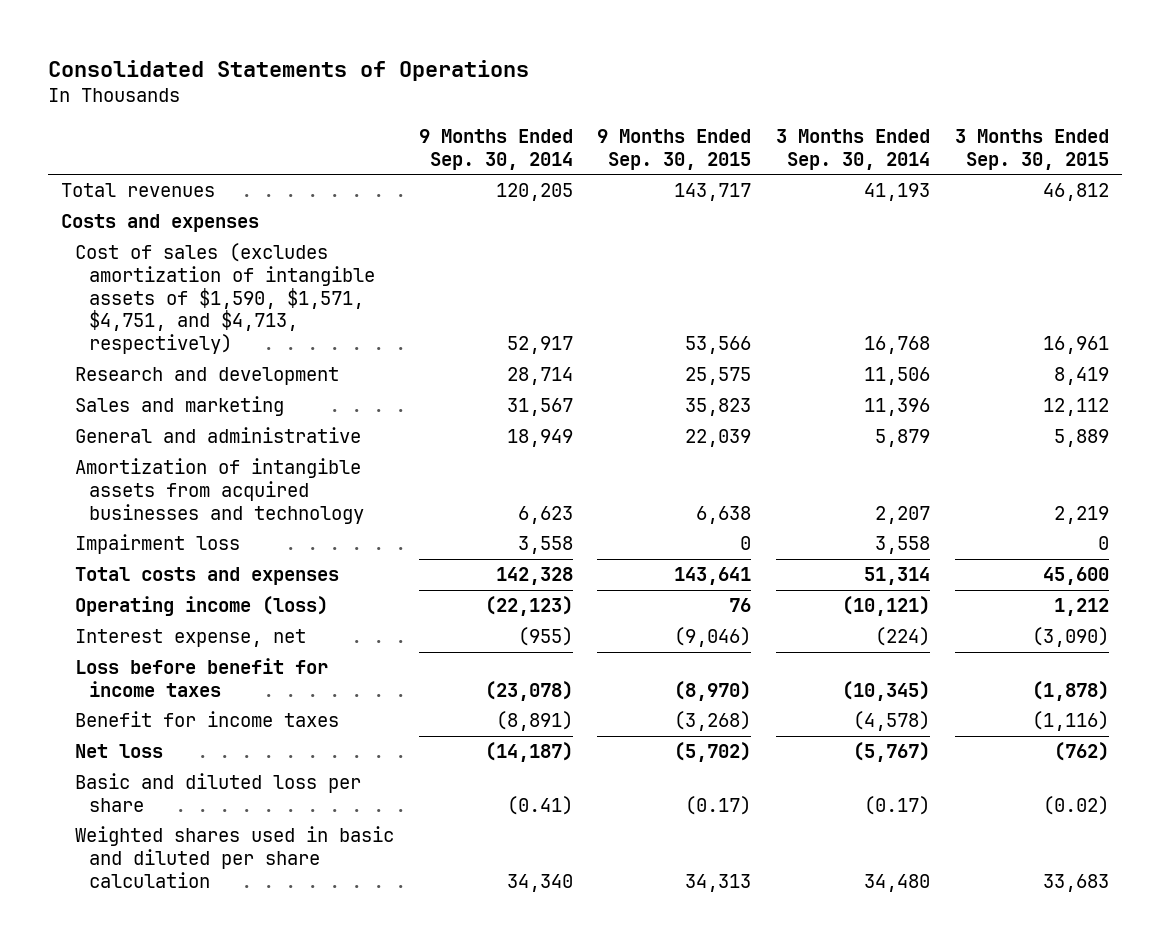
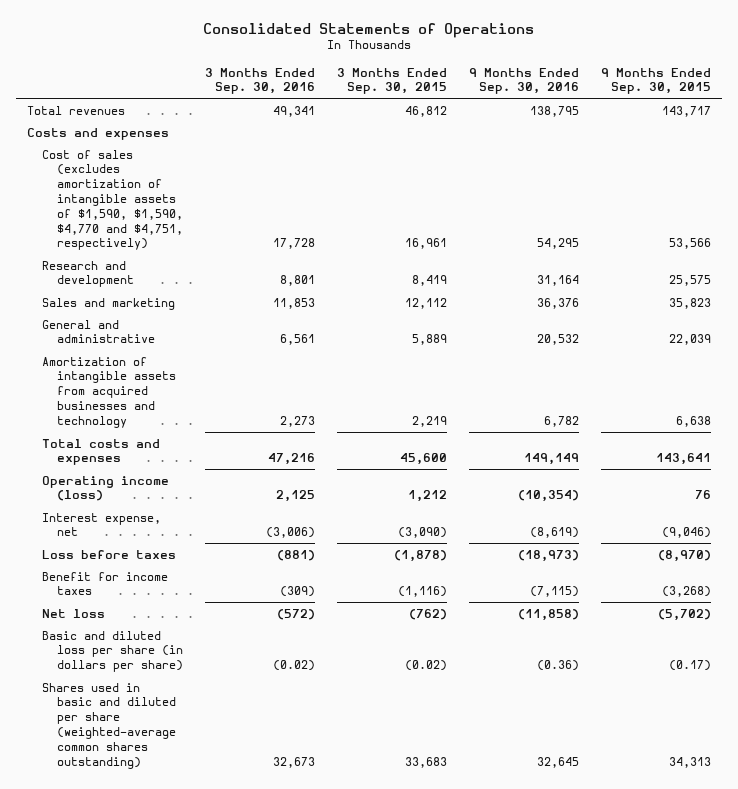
- | 9 Months Ended Sep. 30, 2014 | 9 Months Ended Sep. 30, 2015 | 3 Months Ended Sep. 30, 2014 | 3 Months Ended Sep. 30, 2015
+ | 3 Months Ended Sep. 30, 2016 | 3 Months Ended Sep. 30, 2015 | 9 Months Ended Sep. 30, 2016 | 9 Months Ended Sep. 30, 2015
- Cost of sales (excludes amortization of intangible assets of $1,590, $1,571, $4,751, and $4,713, respectively) | 52,917 | 53,566 | 16,768 | 16,961
+ Cost of sales (excludes amortization of intangible assets of $1,590, $1,590, $4,770 and $4,751, respectively) | 17,728 | 16,961 | 54,295 | 53,566
- Impairment loss | 3,558 | 0 | 3,558 | 0
- Loss before benefit for income taxes | (23,078) | (8,970) | (10,345) | (1,878)
+ Loss before taxes | (881) | (1,878) | (18,973) | (8,970)
- Basic and diluted loss per share | (0.41) | (0.17) | (0.17) | (0.02)
- Weighted shares used in basic and diluted per share calculation | 34,340 | 34,313 | 34,480 | 33,683
+ Basic and diluted loss per share (in dollars per share) | (0.02) | (0.02) | (0.36) | (0.17)
+ Shares used in basic and diluted per share (weighted-average common shares outstanding) | 32,673 | 33,683 | 32,645 | 34,313

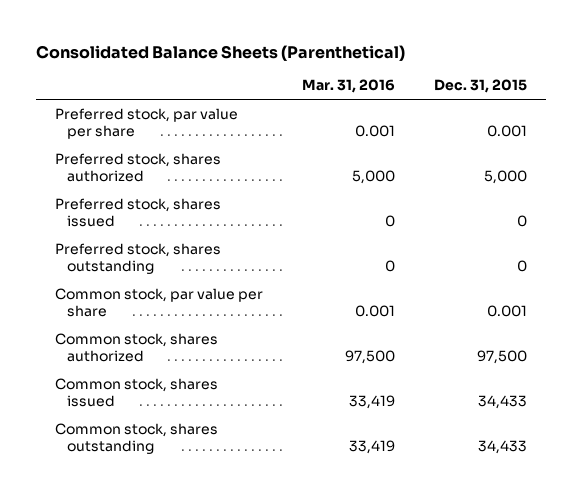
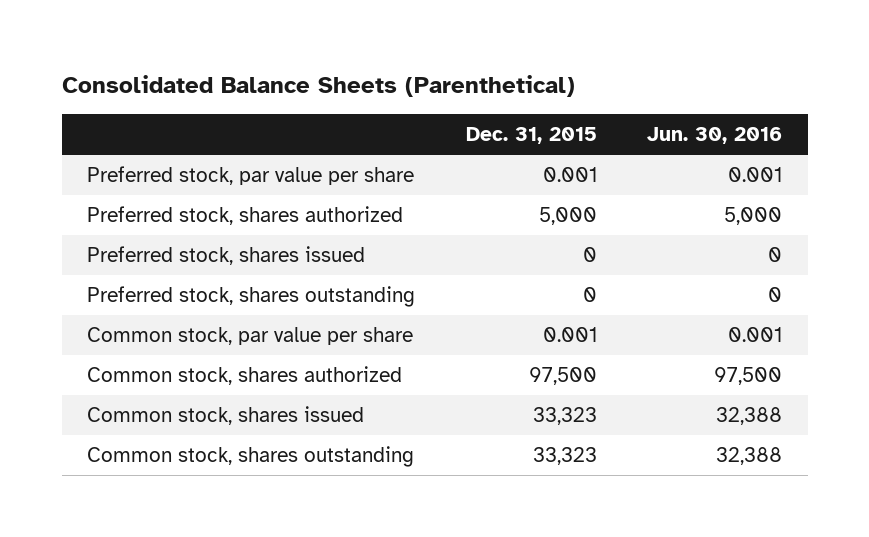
- | Mar. 31, 2016 | Dec. 31, 2015
+ | Dec. 31, 2015 | Jun. 30, 2016
- Common stock, shares issued | 33,419 | 34,433
- Common stock, shares outstanding | 33,419 | 34,433
+ Common stock, shares issued | 33,323 | 32,388
+ Common stock, shares outstanding | 33,323 | 32,388

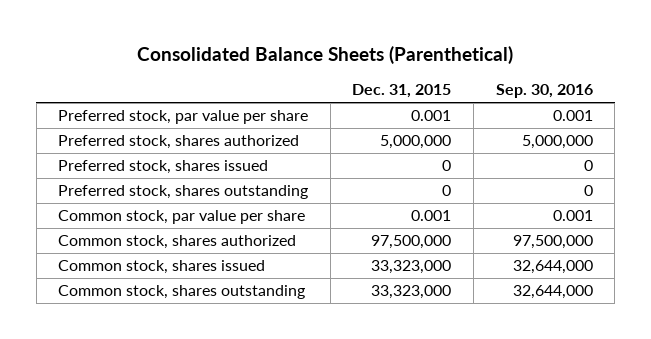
- | Dec. 31, 2015 | Jun. 30, 2016
+ | Dec. 31, 2015 | Sep. 30, 2016
- Preferred stock, shares authorized | 5,000 | 5,000
+ Preferred stock, shares authorized | 5,000,000 | 5,000,000
- Common stock, shares authorized | 97,500 | 97,500
- Common stock, shares issued | 33,323 | 32,388
- Common stock, shares outstanding | 33,323 | 32,388
+ Common stock, shares authorized | 97,500,000 | 97,500,000
+ Common stock, shares issued | 33,323,000 | 32,644,000
+ Common stock, shares outstanding | 33,323,000 | 32,644,000

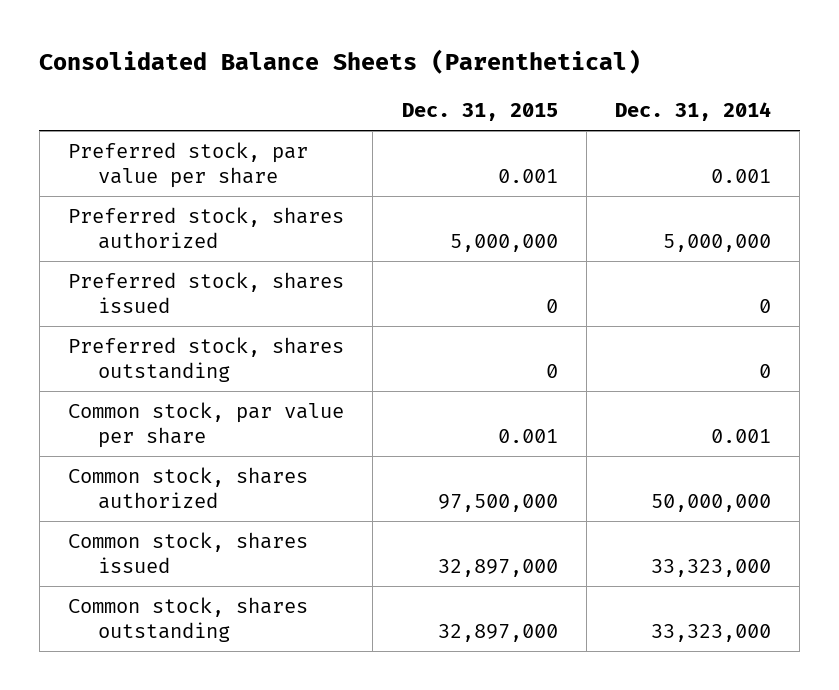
- | Dec. 31, 2015 | Sep. 30, 2016
+ | Dec. 31, 2015 | Dec. 31, 2014
- Common stock, shares issued | 33,323,000 | 32,644,000
- Common stock, shares outstanding | 33,323,000 | 32,644,000
+ Common stock, shares issued | 32,897,000 | 33,323,000
+ Common stock, shares outstanding | 32,897,000 | 33,323,000

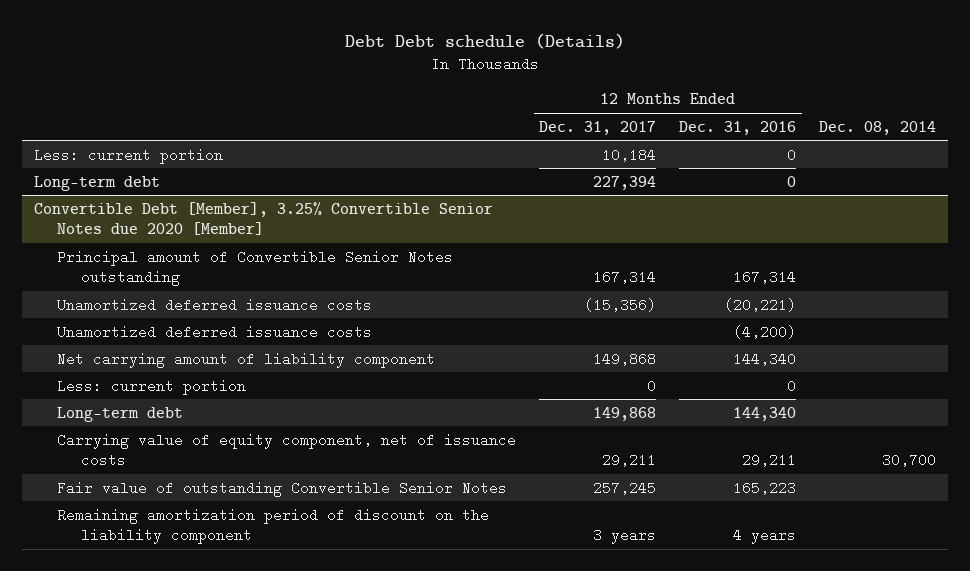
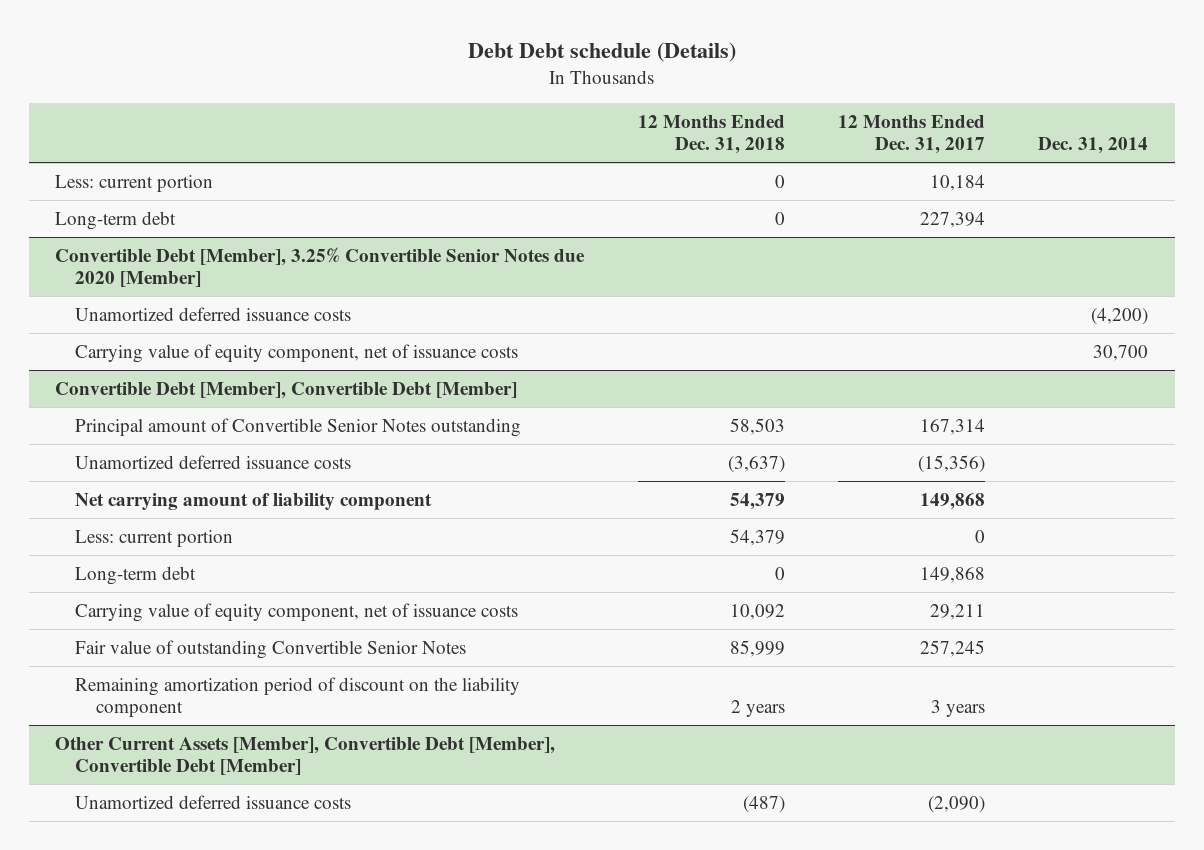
- | 12 Months Ended Dec. 31, 2017 | 12 Months Ended Dec. 31, 2016 | Dec. 08, 2014
+ | 12 Months Ended Dec. 31, 2018 | 12 Months Ended Dec. 31, 2017 | Dec. 31, 2014
@ Convertible Debt [Member], 3.25% Convertible Senior Notes due 2020 [Member]
moved up: Unamortized deferred issuance costs | | | (4,200)
+ Carrying value of equity component, net of issuance costs | | | 30,700
+ Convertible Debt [Member], Convertible Debt [Member]
+ Other Current Assets [Member], Convertible Debt [Member], Convertible Debt [Member]
+ Unamortized deferred issuance costs | (487) | (2,090) |

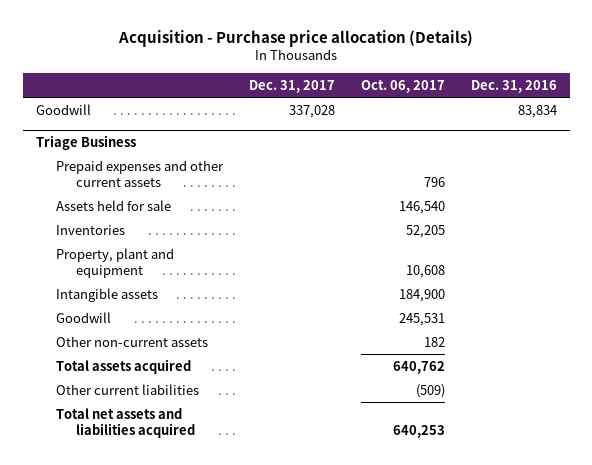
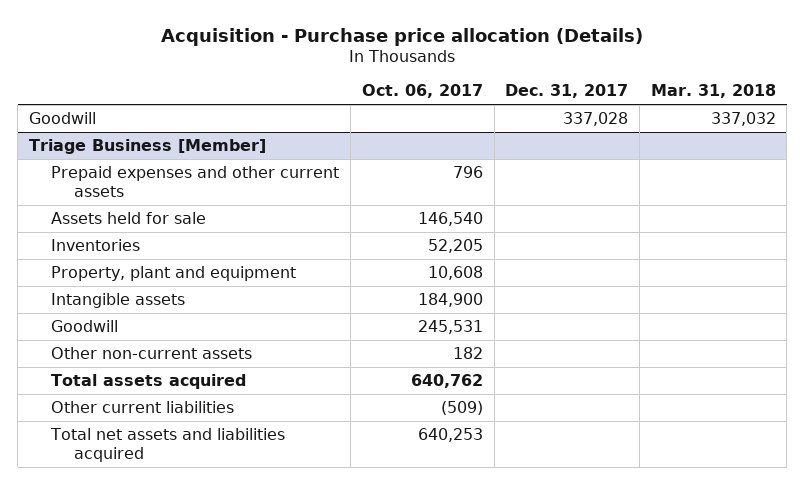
- | Dec. 31, 2017 | Oct. 06, 2017 | Dec. 31, 2016
+ | Oct. 06, 2017 | Dec. 31, 2017 | Mar. 31, 2018
- Triage Business
+ Triage Business [Member]

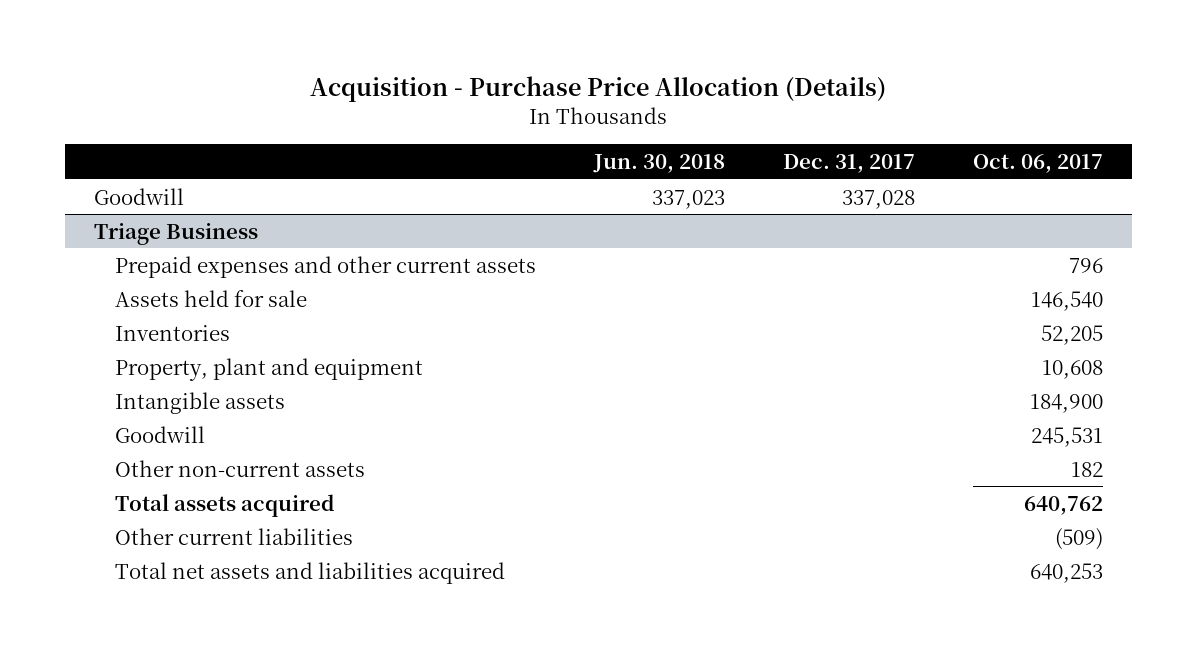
- Acquisition - Purchase price allocation (Details)
+ Acquisition - Purchase Price Allocation (Details)
- | Oct. 06, 2017 | Dec. 31, 2017 | Mar. 31, 2018
+ | Jun. 30, 2018 | Dec. 31, 2017 | Oct. 06, 2017
- Triage Business [Member]
+ Triage Business

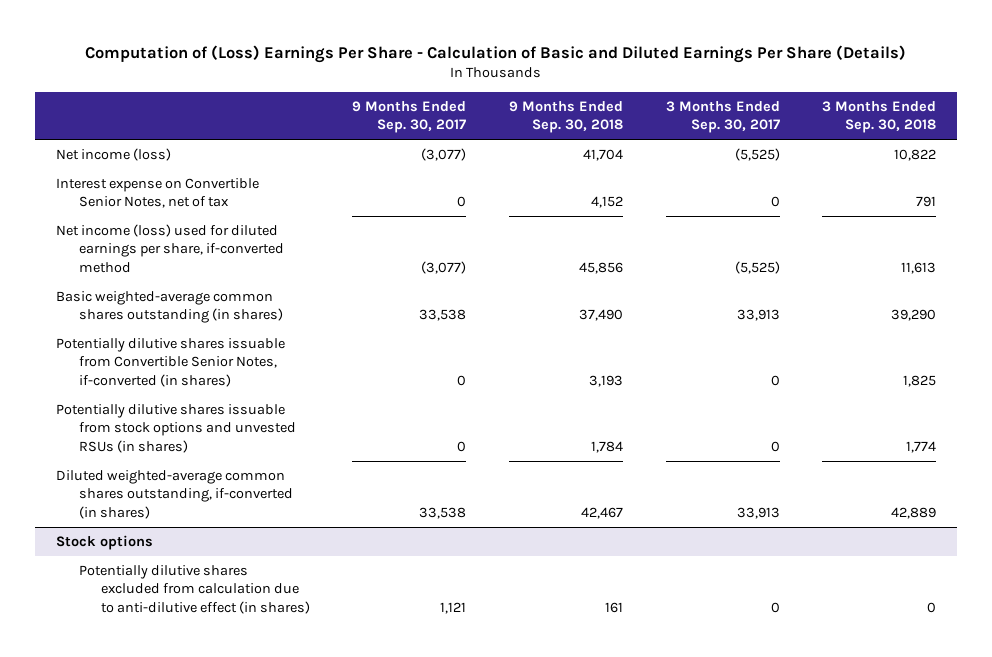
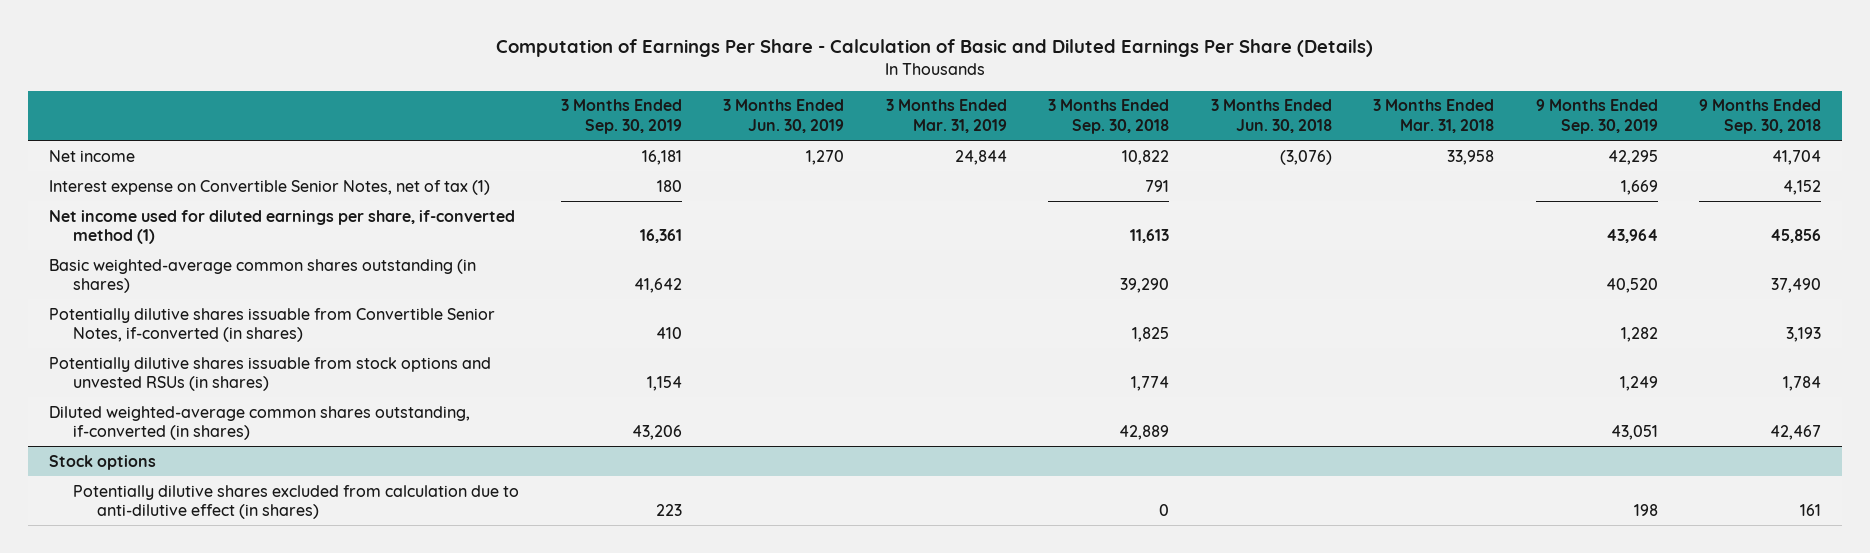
- Computation of (Loss) Earnings Per Share - Calculation of Basic and Diluted Earnings Per Share (Details)
+ Computation of Earnings Per Share - Calculation of Basic and Diluted Earnings Per Share (Details)
- | 9 Months Ended Sep. 30, 2017 | 9 Months Ended Sep. 30, 2018 | 3 Months Ended Sep. 30, 2017 | 3 Months Ended Sep. 30, 2018
+ | 3 Months Ended Sep. 30, 2019 | 3 Months Ended Jun. 30, 2019 | 3 Months Ended Mar. 31, 2019 | 3 Months Ended Sep. 30, 2018 | 3 Months Ended Jun. 30, 2018 | 3 Months Ended Mar. 31, 2018 | 9 Months Ended Sep. 30, 2019 | 9 Months Ended Sep. 30, 2018
- Net income (loss) | (3,077) | 41,704 | (5,525) | 10,822
- Interest expense on Convertible Senior Notes, net of tax | 0 | 4,152 | 0 | 791
- Net income (loss) used for diluted earnings per share, if-converted method | (3,077) | 45,856 | (5,525) | 11,613
+ Net income | 16,181 | 1,270 | 24,844 | 10,822 | (3,076) | 33,958 | 42,295 | 41,704
+ Interest expense on Convertible Senior Notes, net of tax (1) | 180 | | | 791 | | | 1,669 | 4,152
+ Net income used for diluted earnings per share, if-converted method (1) | 16,361 | | | 11,613 | | | 43,964 | 45,856

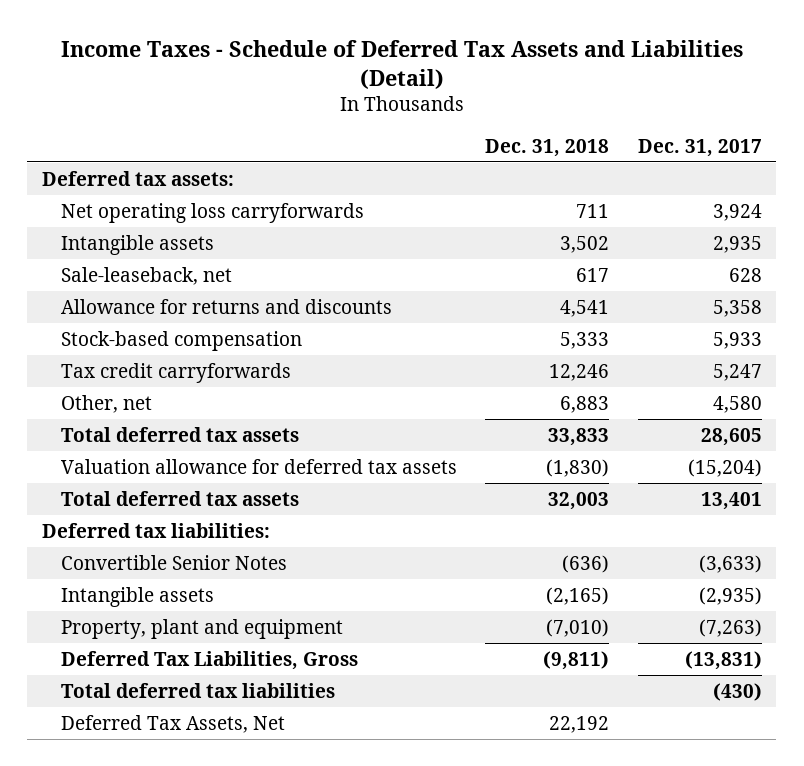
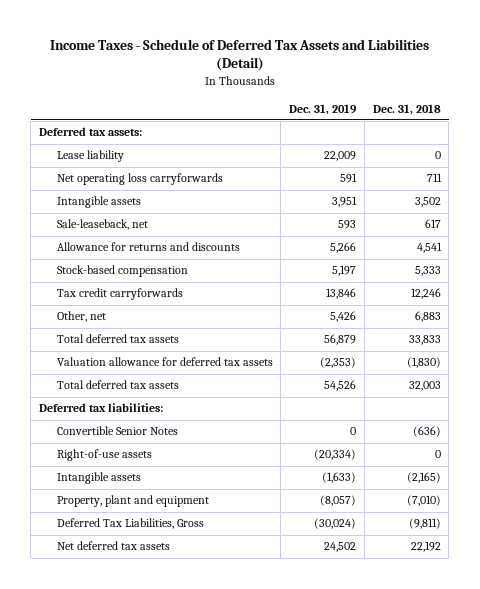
- | Dec. 31, 2018 | Dec. 31, 2017
+ | Dec. 31, 2019 | Dec. 31, 2018
+ Lease liability | 22,009 | 0
+ Right-of-use assets | (20,334) | 0
- Total deferred tax liabilities | | (430)
- Deferred Tax Assets, Net | 22,192 |
+ Net deferred tax assets | 24,502 | 22,192

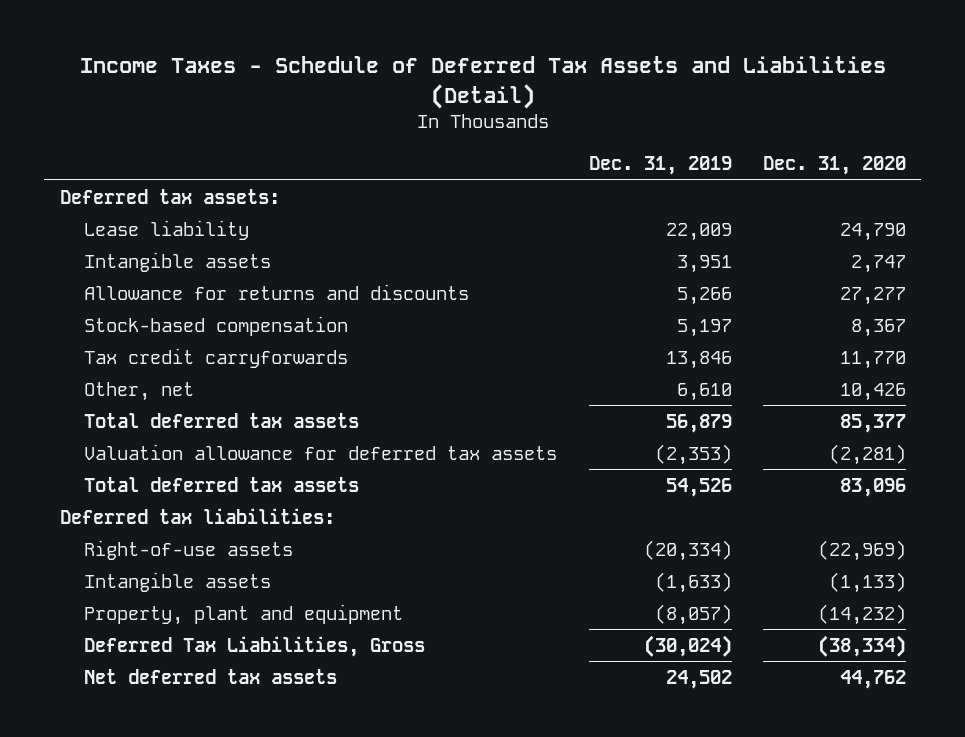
- | Dec. 31, 2019 | Dec. 31, 2018
+ | Dec. 31, 2019 | Dec. 31, 2020
- Net operating loss carryforwards | 591 | 711
- Sale-leaseback, net | 593 | 617
- Other, net | 5,426 | 6,883
+ Other, net | 6,610 | 10,426
- Convertible Senior Notes | 0 | (636)

